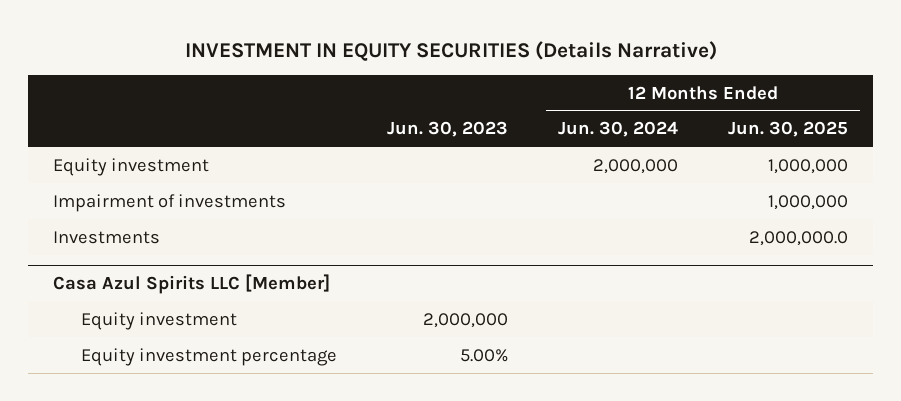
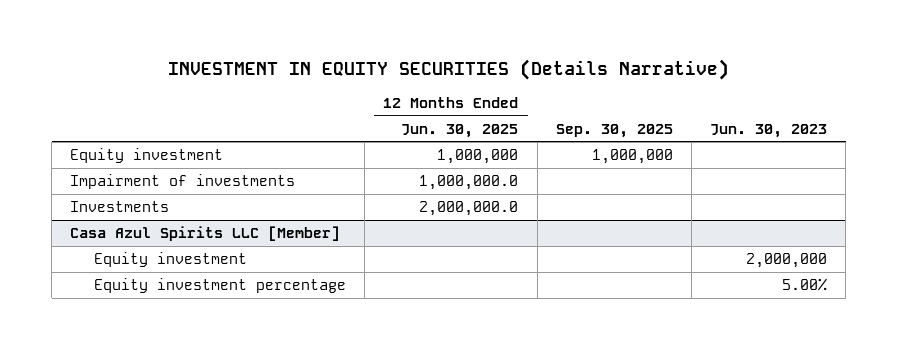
- | Jun. 30, 2023 | 12 Months Ended Jun. 30, 2024 | 12 Months Ended Jun. 30, 2025
+ | 12 Months Ended Jun. 30, 2025 | Sep. 30, 2025 | Jun. 30, 2023
- Impairment of investments | | | 1,000,000
+ Impairment of investments | 1,000,000.0 | |

